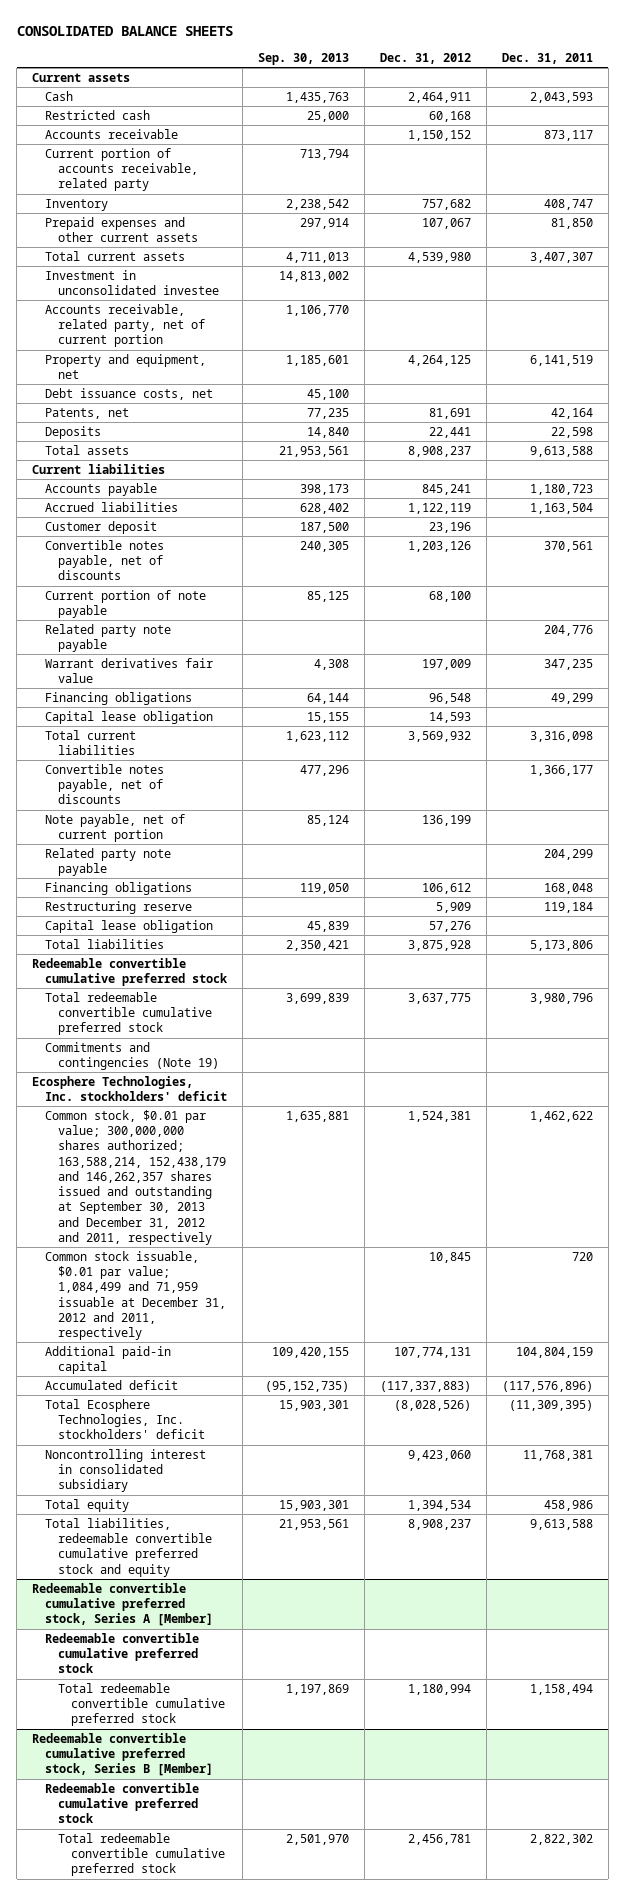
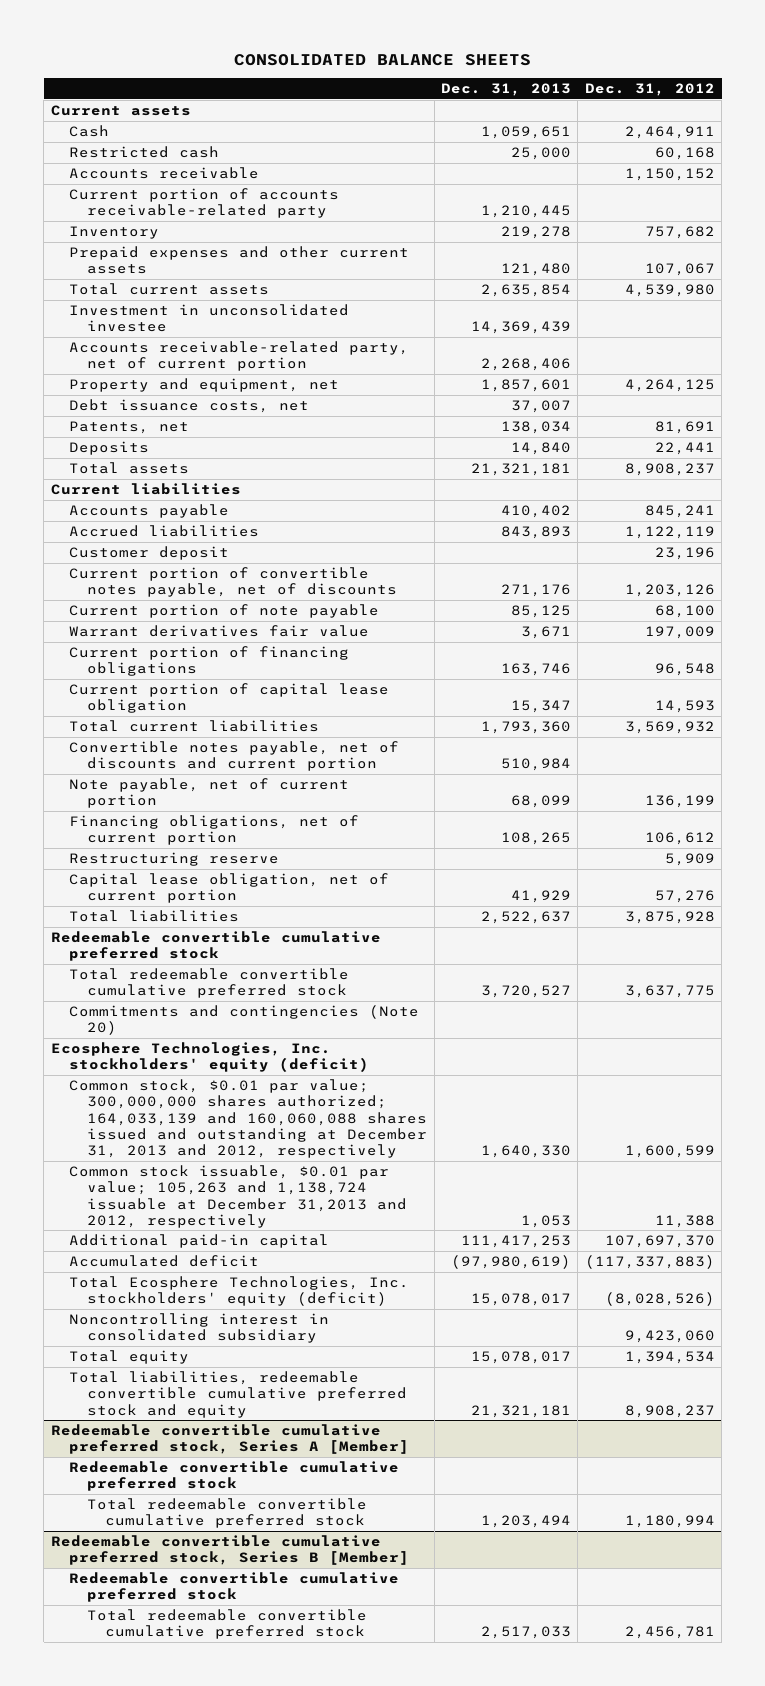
- | Sep. 30, 2013 | Dec. 31, 2012 | Dec. 31, 2011
+ | Dec. 31, 2013 | Dec. 31, 2012
- Current portion of accounts receivable, related party | 713,794 | |
+ Current portion of accounts receivable-related party | 1,210,445 |
- Accounts receivable, related party, net of current portion | 1,106,770 | |
+ Accounts receivable-related party, net of current portion | 2,268,406 |
- Convertible notes payable, net of discounts | 240,305 | 1,203,126 | 370,561
+ Current portion of convertible notes payable, net of discounts | 271,176 | 1,203,126
- Related party note payable | | | 204,776
- Financing obligations | 64,144 | 96,548 | 49,299
- Capital lease obligation | 15,155 | 14,593 |
+ Current portion of financing obligations | 163,746 | 96,548
+ Current portion of capital lease obligation | 15,347 | 14,593
- Convertible notes payable, net of discounts | 477,296 | | 1,366,177
+ Convertible notes payable, net of discounts and current portion | 510,984 |
- Related party note payable | | | 204,299
- Financing obligations | 119,050 | 106,612 | 168,048
+ Financing obligations, net of current portion | 108,265 | 106,612
- Capital lease obligation | 45,839 | 57,276 |
+ Capital lease obligation, net of current portion | 41,929 | 57,276
- Commitments and contingencies (Note 19)
- Ecosphere Technologies, Inc. stockholders' deficit
- Common stock, $0.01 par value; 300,000,000 shares authorized; 163,588,214, 152,438,179 and 146,262,357 shares issued and outstanding at September 30, 2013 and December 31, 2012 and 2011, respectively | 1,635,881 | 1,524,381 | 1,462,622
- Common stock issuable, $0.01 par value; 1,084,499 and 71,959 issuable at December 31, 2012 and 2011, respectively | | 10,845 | 720
- Additional paid-in capital | 109,420,155 | 107,774,131 | 104,804,159
+ Commitments and contingencies (Note 20)
+ Ecosphere Technologies, Inc. stockholders' equity (deficit)
+ Common stock, $0.01 par value; 300,000,000 shares authorized; 164,033,139 and 160,060,088 shares issued and outstanding at December 31, 2013 and 2012, respectively | 1,640,330 | 1,600,599
+ Common stock issuable, $0.01 par value; 105,263 and 1,138,724 issuable at December 31,2013 and 2012, respectively | 1,053 | 11,388
+ Additional paid-in capital | 111,417,253 | 107,697,370
- Total Ecosphere Technologies, Inc. stockholders' deficit | 15,903,301 | (8,028,526) | (11,309,395)
+ Total Ecosphere Technologies, Inc. stockholders' equity (deficit) | 15,078,017 | (8,028,526)

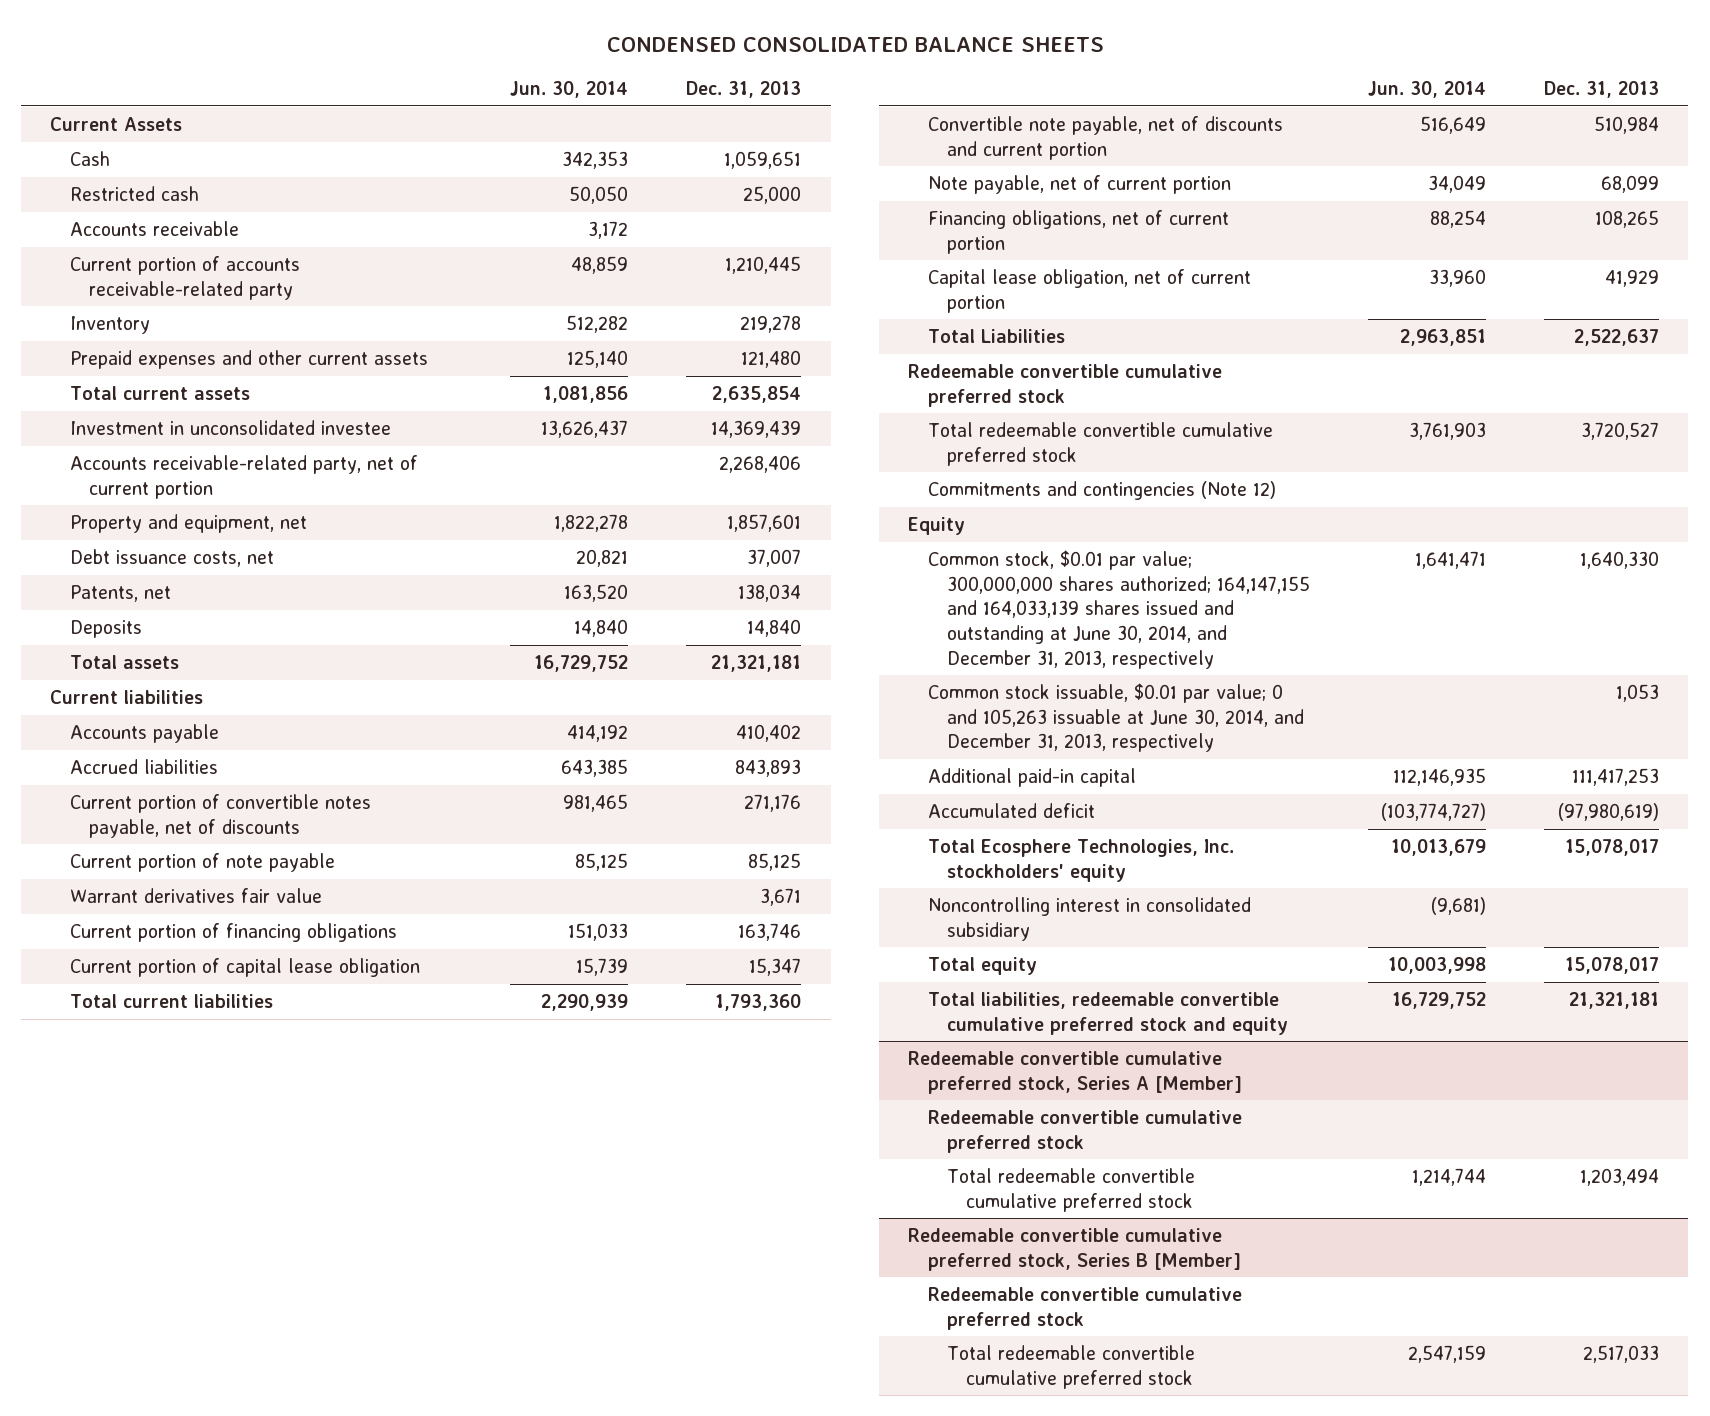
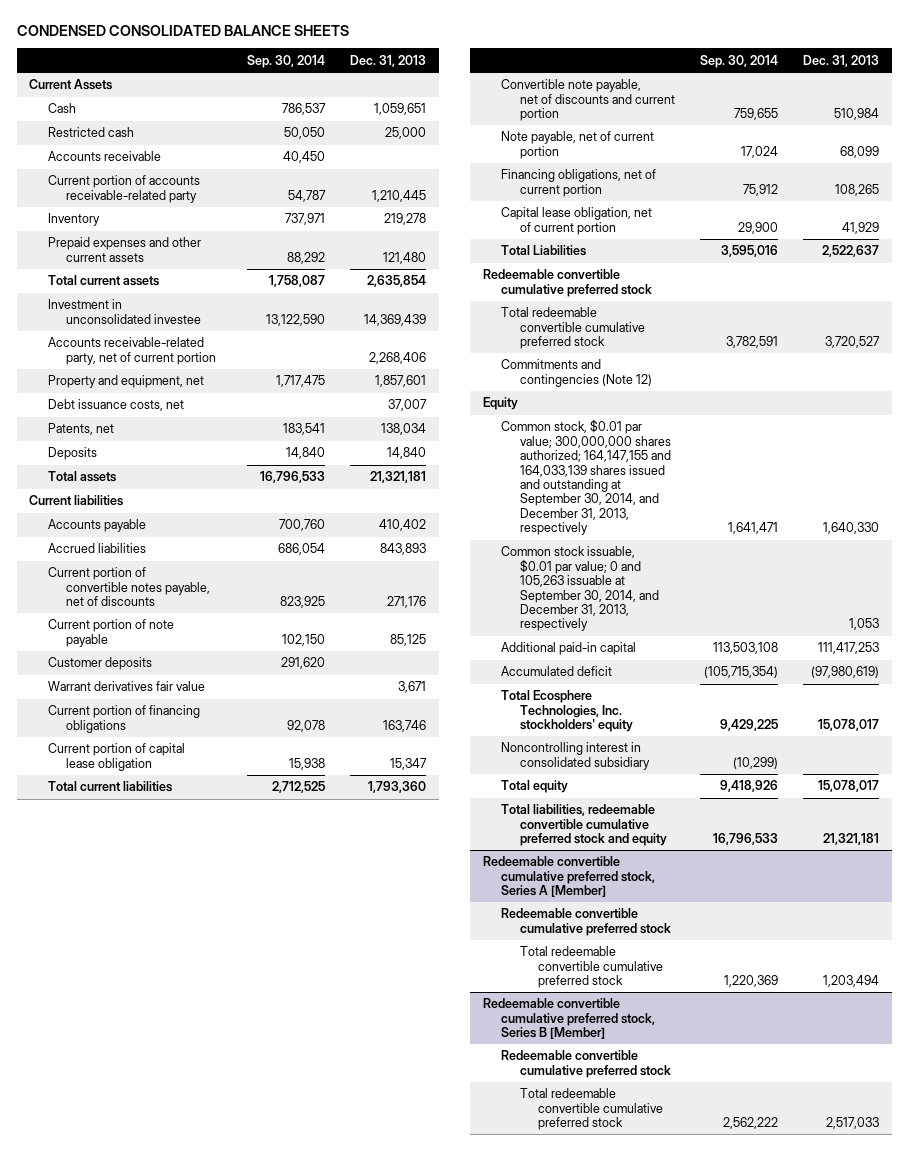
- | Jun. 30, 2014 | Dec. 31, 2013
+ | Sep. 30, 2014 | Dec. 31, 2013
+ Customer deposits | 291,620 |
- Common stock, $0.01 par value; 300,000,000 shares authorized; 164,147,155 and 164,033,139 shares issued and outstanding at June 30, 2014, and December 31, 2013, respectively | 1,641,471 | 1,640,330
- Common stock issuable, $0.01 par value; 0 and 105,263 issuable at June 30, 2014, and December 31, 2013, respectively | | 1,053
+ Common stock, $0.01 par value; 300,000,000 shares authorized; 164,147,155 and 164,033,139 shares issued and outstanding at September 30, 2014, and December 31, 2013, respectively | 1,641,471 | 1,640,330
+ Common stock issuable, $0.01 par value; 0 and 105,263 issuable at September 30, 2014, and December 31, 2013, respectively | | 1,053

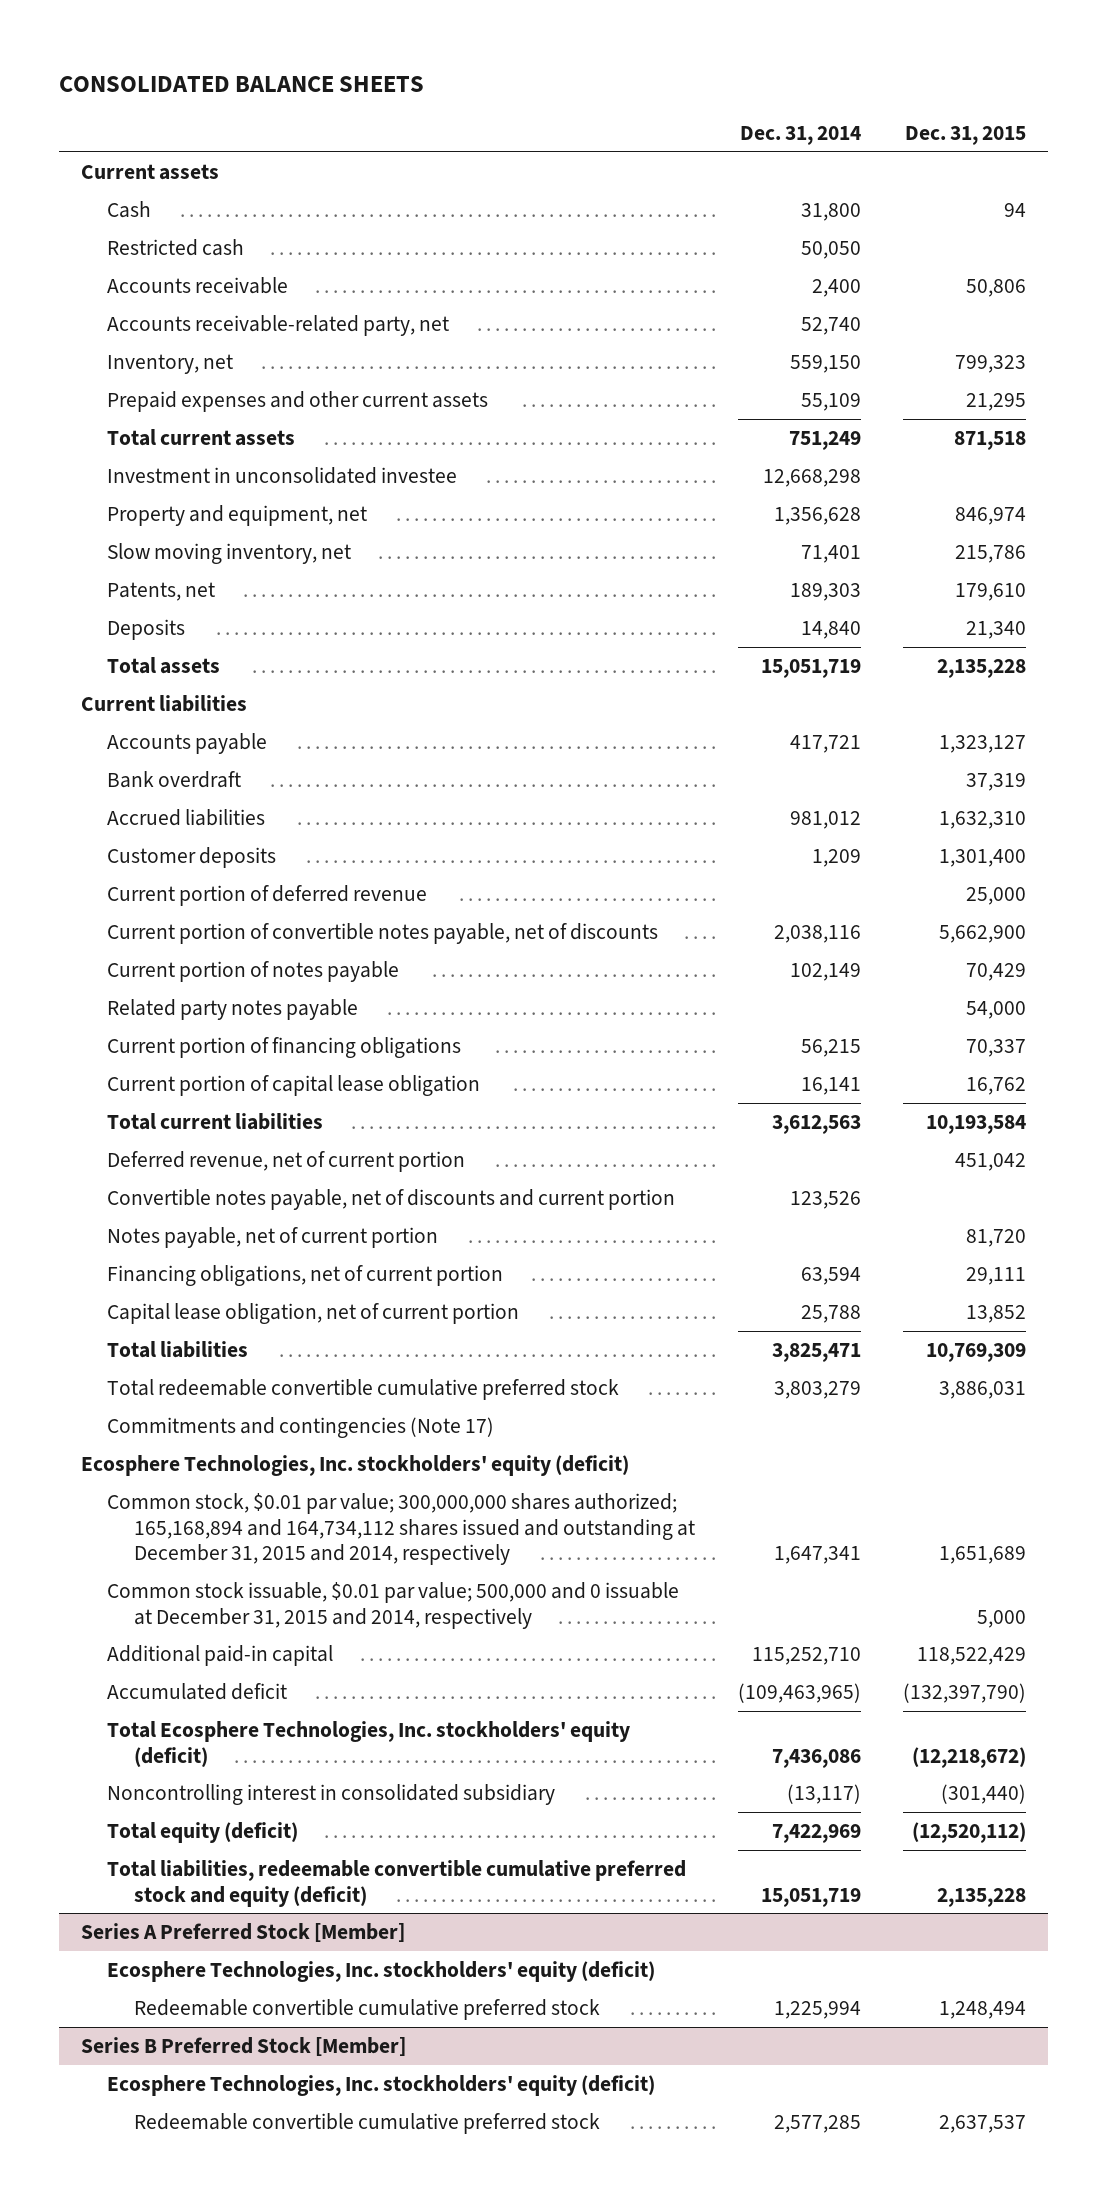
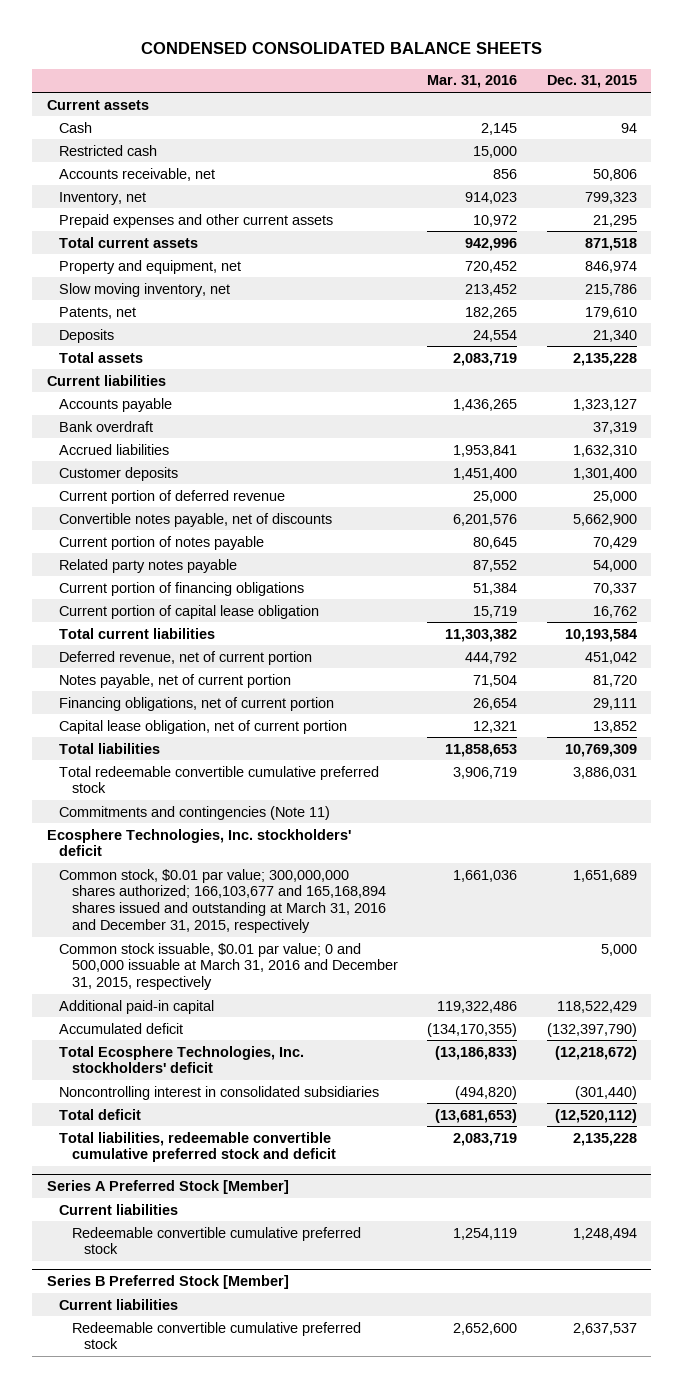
- CONSOLIDATED BALANCE SHEETS
+ CONDENSED CONSOLIDATED BALANCE SHEETS
- | Dec. 31, 2014 | Dec. 31, 2015
+ | Mar. 31, 2016 | Dec. 31, 2015
- Accounts receivable | 2,400 | 50,806
- Accounts receivable-related party, net | 52,740 |
+ Accounts receivable, net | 856 | 50,806
- Investment in unconsolidated investee | 12,668,298 |
- Current portion of convertible notes payable, net of discounts | 2,038,116 | 5,662,900
+ Convertible notes payable, net of discounts | 6,201,576 | 5,662,900
- Convertible notes payable, net of discounts and current portion | 123,526 |
- Commitments and contingencies (Note 17)
- Ecosphere Technologies, Inc. stockholders' equity (deficit)
- Common stock, $0.01 par value; 300,000,000 shares authorized; 165,168,894 and 164,734,112 shares issued and outstanding at December 31, 2015 and 2014, respectively | 1,647,341 | 1,651,689
- Common stock issuable, $0.01 par value; 500,000 and 0 issuable at December 31, 2015 and 2014, respectively | | 5,000
+ Commitments and contingencies (Note 11)
+ Ecosphere Technologies, Inc. stockholders' deficit
+ Common stock, $0.01 par value; 300,000,000 shares authorized; 166,103,677 and 165,168,894 shares issued and outstanding at March 31, 2016 and December 31, 2015, respectively | 1,661,036 | 1,651,689
+ Common stock issuable, $0.01 par value; 0 and 500,000 issuable at March 31, 2016 and December 31, 2015, respectively | | 5,000
- Total Ecosphere Technologies, Inc. stockholders' equity (deficit) | 7,436,086 | (12,218,672)
- Noncontrolling interest in consolidated subsidiary | (13,117) | (301,440)
- Total equity (deficit) | 7,422,969 | (12,520,112)
- Total liabilities, redeemable convertible cumulative preferred stock and equity (deficit) | 15,051,719 | 2,135,228
+ Total Ecosphere Technologies, Inc. stockholders' deficit | (13,186,833) | (12,218,672)
+ Noncontrolling interest in consolidated subsidiaries | (494,820) | (301,440)
+ Total deficit | (13,681,653) | (12,520,112)
+ Total liabilities, redeemable convertible cumulative preferred stock and deficit | 2,083,719 | 2,135,228
@ Series A Preferred Stock [Member]
- Ecosphere Technologies, Inc. stockholders' equity (deficit)
+ Current liabilities
@ Series B Preferred Stock [Member]
- Ecosphere Technologies, Inc. stockholders' equity (deficit)
+ Current liabilities

